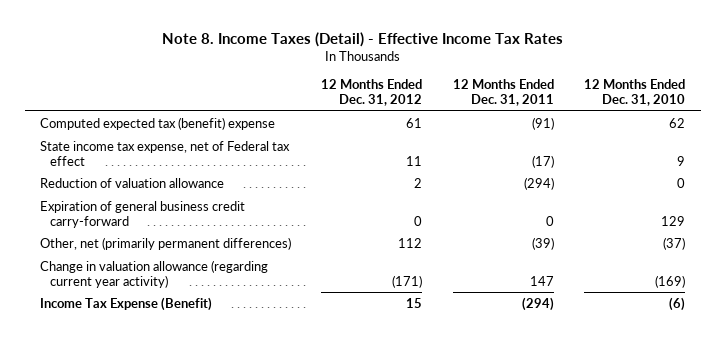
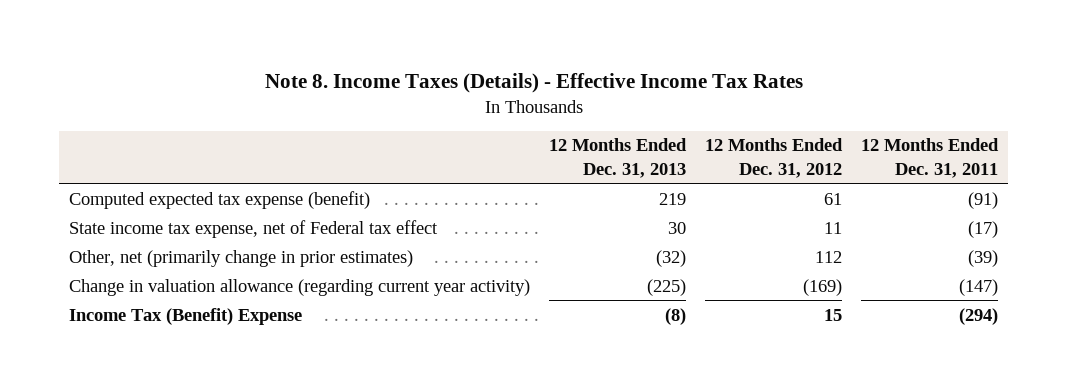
- Note 8. Income Taxes (Detail) - Effective Income Tax Rates
+ Note 8. Income Taxes (Details) - Effective Income Tax Rates
- | 12 Months Ended Dec. 31, 2012 | 12 Months Ended Dec. 31, 2011 | 12 Months Ended Dec. 31, 2010
+ | 12 Months Ended Dec. 31, 2013 | 12 Months Ended Dec. 31, 2012 | 12 Months Ended Dec. 31, 2011
- Computed expected tax (benefit) expense | 61 | (91) | 62
+ Computed expected tax expense (benefit) | 219 | 61 | (91)
- Reduction of valuation allowance | 2 | (294) | 0
- Expiration of general business credit carry-forward | 0 | 0 | 129
- Other, net (primarily permanent differences) | 112 | (39) | (37)
- Change in valuation allowance (regarding current year activity) | (171) | 147 | (169)
- Income Tax Expense (Benefit) | 15 | (294) | (6)
+ Other, net (primarily change in prior estimates) | (32) | 112 | (39)
+ Change in valuation allowance (regarding current year activity) | (225) | (169) | (147)
+ Income Tax (Benefit) Expense | (8) | 15 | (294)

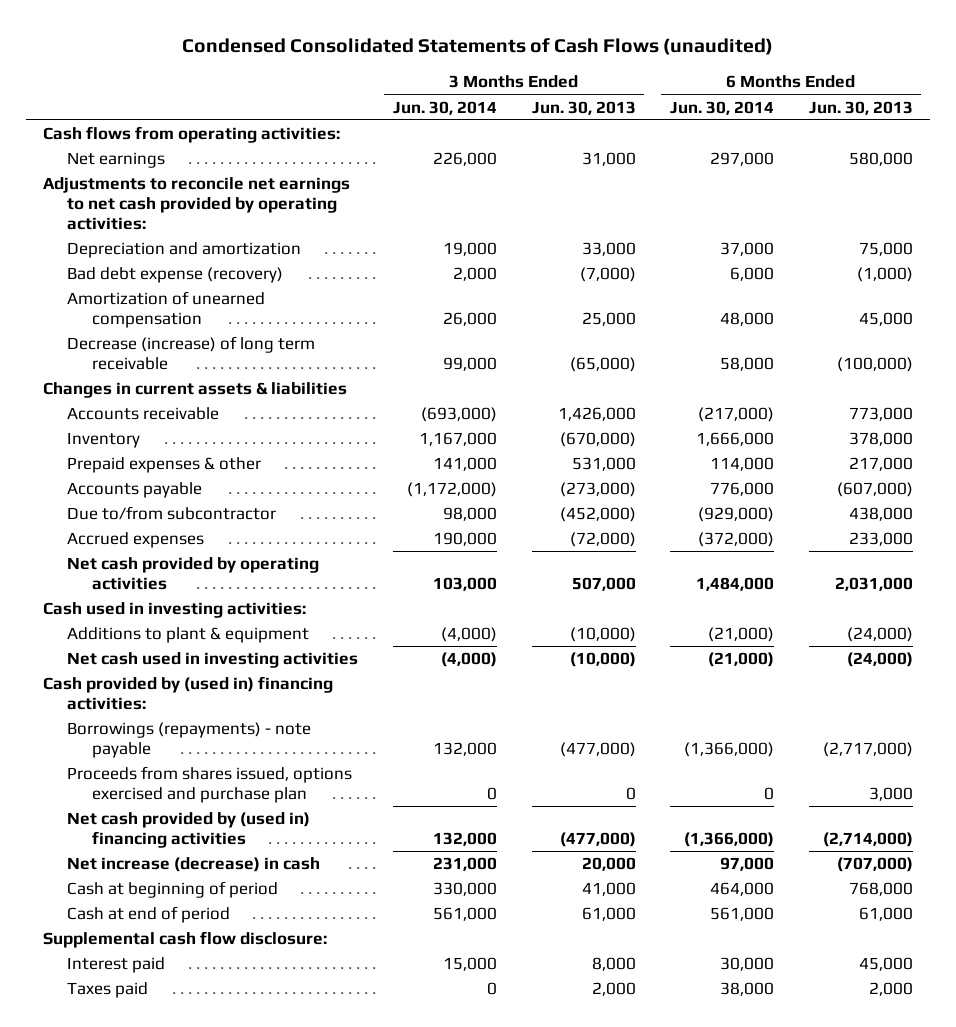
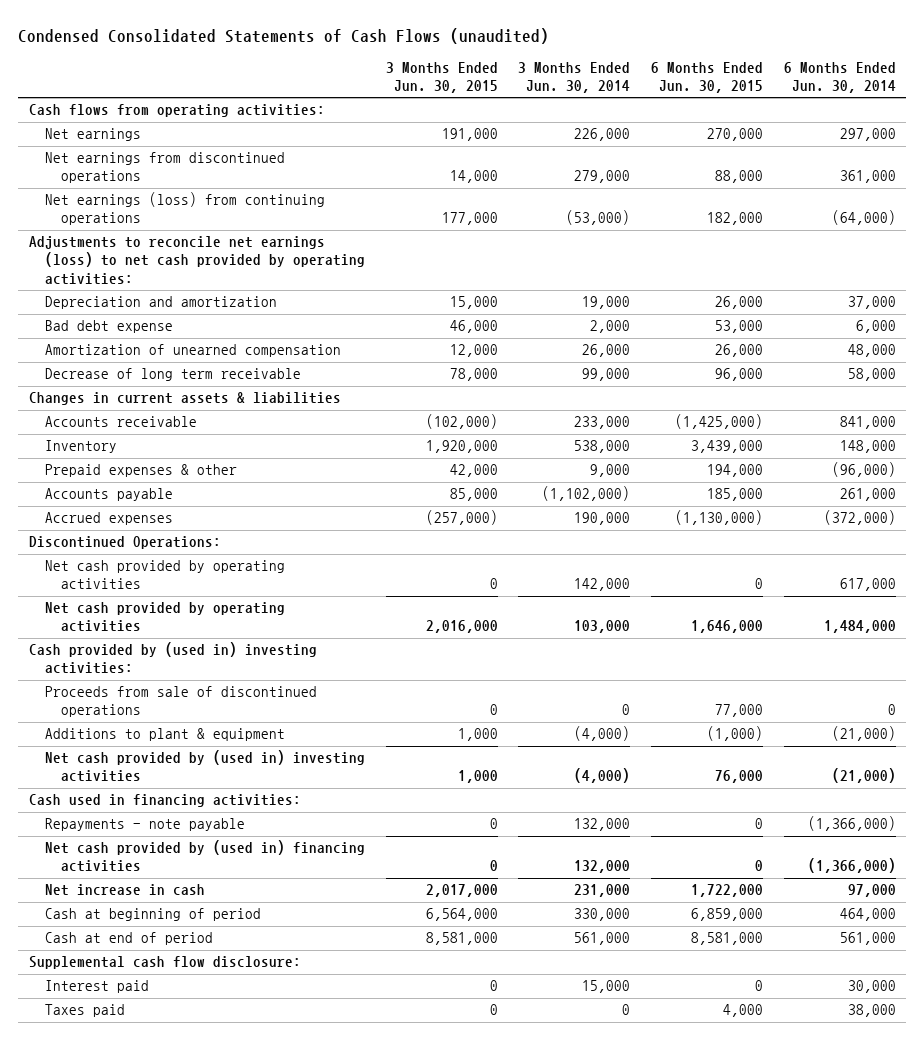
- | 3 Months Ended Jun. 30, 2014 | 3 Months Ended Jun. 30, 2013 | 6 Months Ended Jun. 30, 2014 | 6 Months Ended Jun. 30, 2013
+ | 3 Months Ended Jun. 30, 2015 | 3 Months Ended Jun. 30, 2014 | 6 Months Ended Jun. 30, 2015 | 6 Months Ended Jun. 30, 2014
- Adjustments to reconcile net earnings to net cash provided by operating activities:
+ Net earnings from discontinued operations | 14,000 | 279,000 | 88,000 | 361,000
+ Net earnings (loss) from continuing operations | 177,000 | (53,000) | 182,000 | (64,000)
+ Adjustments to reconcile net earnings (loss) to net cash provided by operating activities:
- Bad debt expense (recovery) | 2,000 | (7,000) | 6,000 | (1,000)
+ Bad debt expense | 46,000 | 2,000 | 53,000 | 6,000
- Decrease (increase) of long term receivable | 99,000 | (65,000) | 58,000 | (100,000)
+ Decrease of long term receivable | 78,000 | 99,000 | 96,000 | 58,000
- Accounts receivable | (693,000) | 1,426,000 | (217,000) | 773,000
- Inventory | 1,167,000 | (670,000) | 1,666,000 | 378,000
- Prepaid expenses & other | 141,000 | 531,000 | 114,000 | 217,000
- Accounts payable | (1,172,000) | (273,000) | 776,000 | (607,000)
- Due to/from subcontractor | 98,000 | (452,000) | (929,000) | 438,000
+ Accounts receivable | (102,000) | 233,000 | (1,425,000) | 841,000
+ Inventory | 1,920,000 | 538,000 | 3,439,000 | 148,000
+ Prepaid expenses & other | 42,000 | 9,000 | 194,000 | (96,000)
+ Accounts payable | 85,000 | (1,102,000) | 185,000 | 261,000
+ Discontinued Operations:
+ Net cash provided by operating activities | 0 | 142,000 | 0 | 617,000
- Cash used in investing activities:
+ Cash provided by (used in) investing activities:
+ Proceeds from sale of discontinued operations | 0 | 0 | 77,000 | 0
- Net cash used in investing activities | (4,000) | (10,000) | (21,000) | (24,000)
- Cash provided by (used in) financing activities:
- Borrowings (repayments) - note payable | 132,000 | (477,000) | (1,366,000) | (2,717,000)
- Proceeds from shares issued, options exercised and purchase plan | 0 | 0 | 0 | 3,000
+ Net cash provided by (used in) investing activities | 1,000 | (4,000) | 76,000 | (21,000)
+ Cash used in financing activities:
+ Repayments - note payable | 0 | 132,000 | 0 | (1,366,000)
- Net increase (decrease) in cash | 231,000 | 20,000 | 97,000 | (707,000)
+ Net increase in cash | 2,017,000 | 231,000 | 1,722,000 | 97,000

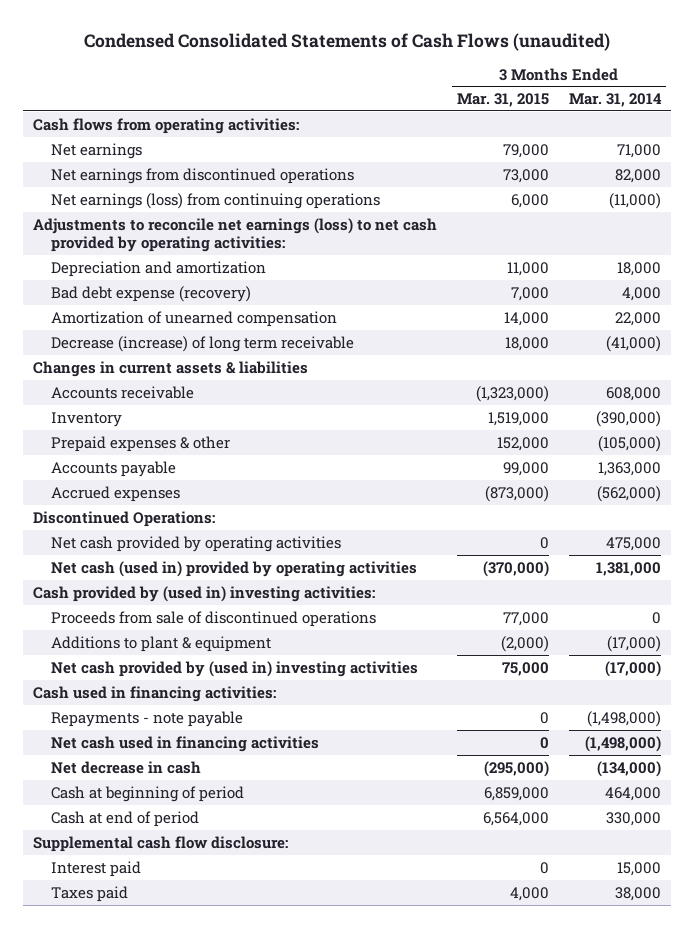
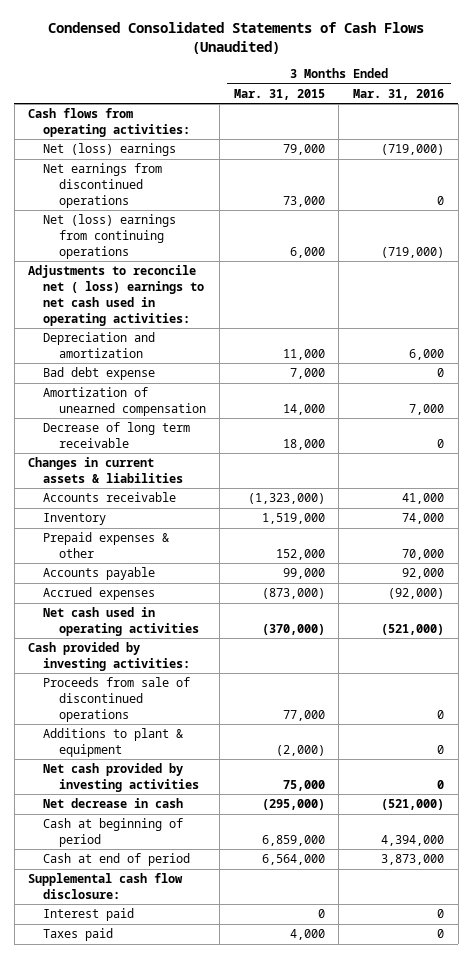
- Condensed Consolidated Statements of Cash Flows (unaudited)
+ Condensed Consolidated Statements of Cash Flows (Unaudited)
- | 3 Months Ended Mar. 31, 2015 | 3 Months Ended Mar. 31, 2014
+ | 3 Months Ended Mar. 31, 2015 | 3 Months Ended Mar. 31, 2016
- Net earnings | 79,000 | 71,000
+ Net (loss) earnings | 79,000 | (719,000)
- Net earnings (loss) from continuing operations | 6,000 | (11,000)
- Adjustments to reconcile net earnings (loss) to net cash provided by operating activities:
+ Net (loss) earnings from continuing operations | 6,000 | (719,000)
+ Adjustments to reconcile net ( loss) earnings to net cash used in operating activities:
- Bad debt expense (recovery) | 7,000 | 4,000
+ Bad debt expense | 7,000 | 0
- Decrease (increase) of long term receivable | 18,000 | (41,000)
+ Decrease of long term receivable | 18,000 | 0
- Discontinued Operations:
- Net cash provided by operating activities | 0 | 475,000
- Net cash (used in) provided by operating activities | (370,000) | 1,381,000
- Cash provided by (used in) investing activities:
+ Net cash used in operating activities | (370,000) | (521,000)
+ Cash provided by investing activities:
- Net cash provided by (used in) investing activities | 75,000 | (17,000)
- Cash used in financing activities:
- Repayments - note payable | 0 | (1,498,000)
- Net cash used in financing activities | 0 | (1,498,000)
+ Net cash provided by investing activities | 75,000 | 0

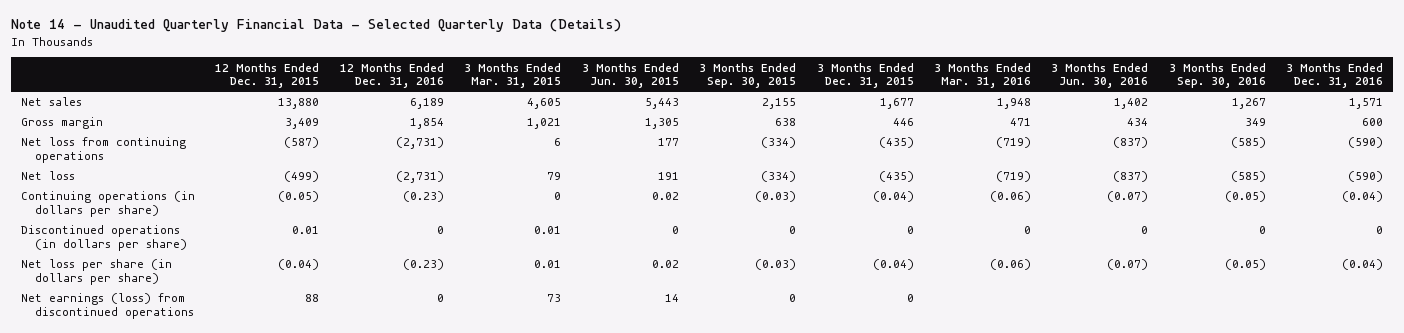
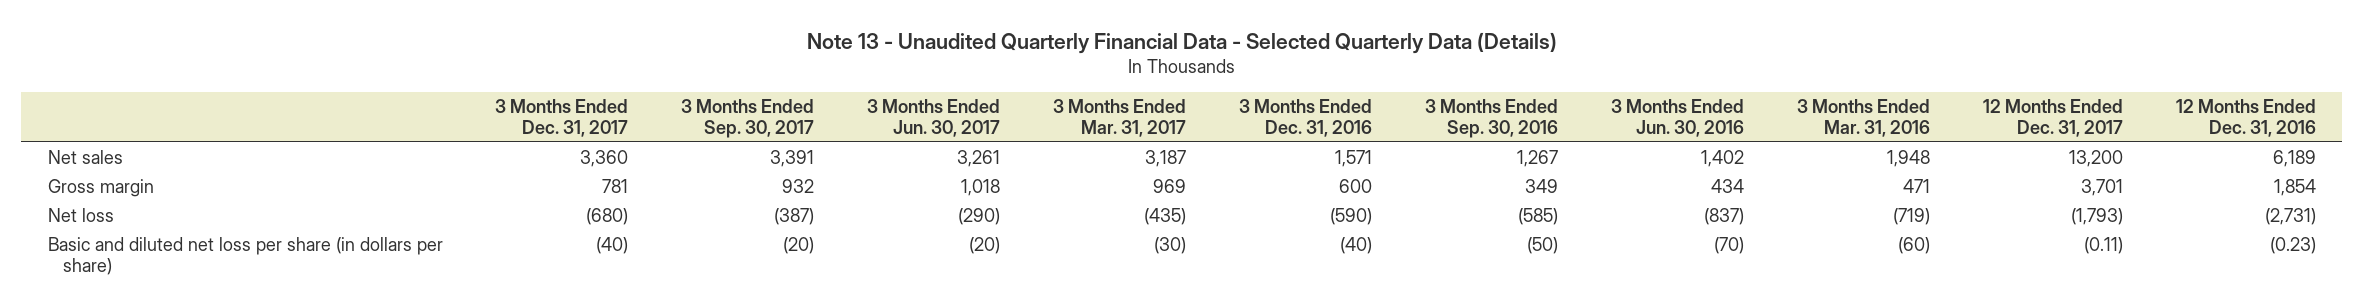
- Note 14 - Unaudited Quarterly Financial Data - Selected Quarterly Data (Details)
+ Note 13 - Unaudited Quarterly Financial Data - Selected Quarterly Data (Details)
- | 12 Months Ended Dec. 31, 2015 | 12 Months Ended Dec. 31, 2016 | 3 Months Ended Mar. 31, 2015 | 3 Months Ended Jun. 30, 2015 | 3 Months Ended Sep. 30, 2015 | 3 Months Ended Dec. 31, 2015 | 3 Months Ended Mar. 31, 2016 | 3 Months Ended Jun. 30, 2016 | 3 Months Ended Sep. 30, 2016 | 3 Months Ended Dec. 31, 2016
+ | 3 Months Ended Dec. 31, 2017 | 3 Months Ended Sep. 30, 2017 | 3 Months Ended Jun. 30, 2017 | 3 Months Ended Mar. 31, 2017 | 3 Months Ended Dec. 31, 2016 | 3 Months Ended Sep. 30, 2016 | 3 Months Ended Jun. 30, 2016 | 3 Months Ended Mar. 31, 2016 | 12 Months Ended Dec. 31, 2017 | 12 Months Ended Dec. 31, 2016
- Net loss from continuing operations | (587) | (2,731) | 6 | 177 | (334) | (435) | (719) | (837) | (585) | (590)
- Continuing operations (in dollars per share) | (0.05) | (0.23) | 0 | 0.02 | (0.03) | (0.04) | (0.06) | (0.07) | (0.05) | (0.04)
- Discontinued operations (in dollars per share) | 0.01 | 0 | 0.01 | 0 | 0 | 0 | 0 | 0 | 0 | 0
- Net loss per share (in dollars per share) | (0.04) | (0.23) | 0.01 | 0.02 | (0.03) | (0.04) | (0.06) | (0.07) | (0.05) | (0.04)
- Net earnings (loss) from discontinued operations | 88 | 0 | 73 | 14 | 0 | 0 | | | |
+ Basic and diluted net loss per share (in dollars per share) | (40) | (20) | (20) | (30) | (40) | (50) | (70) | (60) | (0.11) | (0.23)

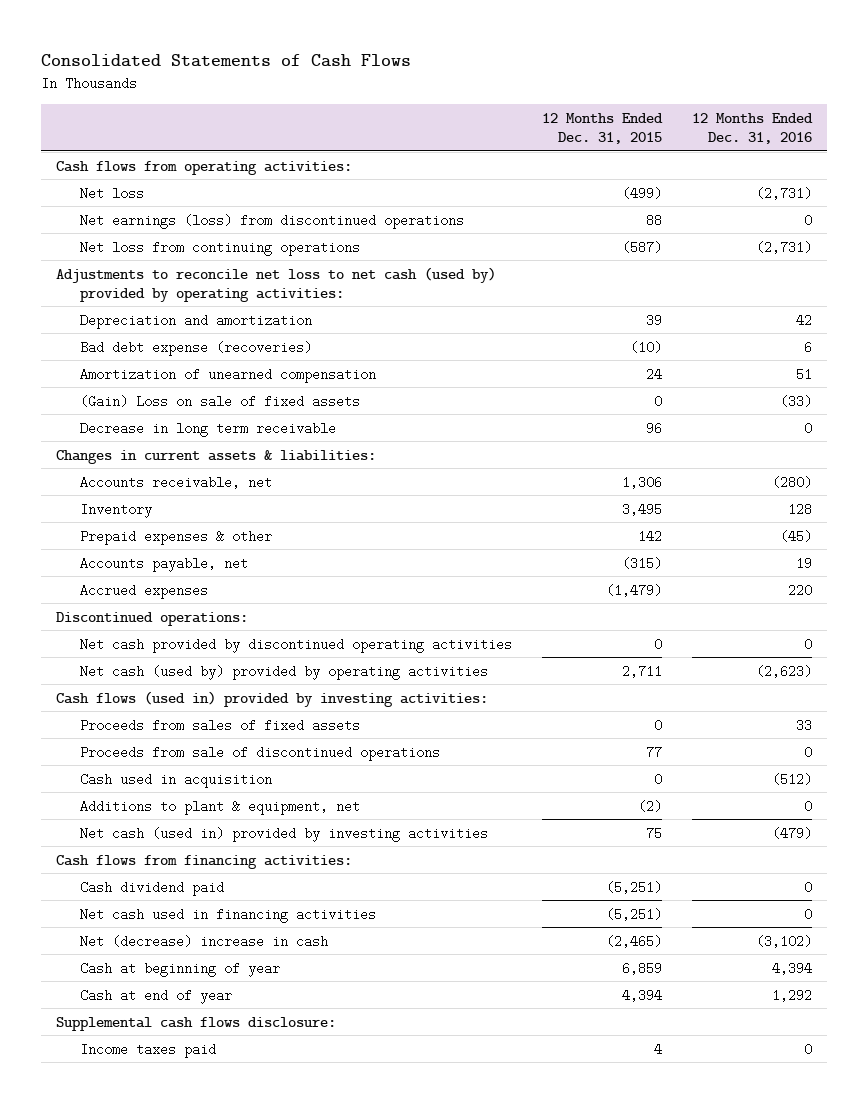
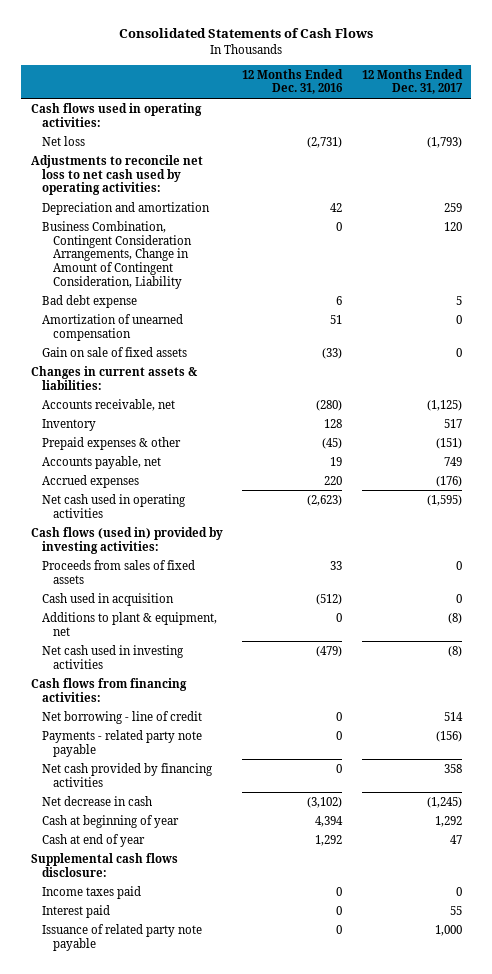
- | 12 Months Ended Dec. 31, 2015 | 12 Months Ended Dec. 31, 2016
+ | 12 Months Ended Dec. 31, 2016 | 12 Months Ended Dec. 31, 2017
- Cash flows from operating activities:
+ Cash flows used in operating activities:
- Net earnings (loss) from discontinued operations | 88 | 0
- Net loss from continuing operations | (587) | (2,731)
- Adjustments to reconcile net loss to net cash (used by) provided by operating activities:
+ Adjustments to reconcile net loss to net cash used by operating activities:
- Bad debt expense (recoveries) | (10) | 6
+ Business Combination, Contingent Consideration Arrangements, Change in Amount of Contingent Consideration, Liability | 0 | 120
+ Bad debt expense | 6 | 5
- (Gain) Loss on sale of fixed assets | 0 | (33)
- Decrease in long term receivable | 96 | 0
+ Gain on sale of fixed assets | (33) | 0
- Discontinued operations:
- Net cash provided by discontinued operating activities | 0 | 0
- Net cash (used by) provided by operating activities | 2,711 | (2,623)
+ Net cash used in operating activities | (2,623) | (1,595)
- Proceeds from sale of discontinued operations | 77 | 0
- Net cash (used in) provided by investing activities | 75 | (479)
+ Net cash used in investing activities | (479) | (8)
- Cash dividend paid | (5,251) | 0
- Net cash used in financing activities | (5,251) | 0
- Net (decrease) increase in cash | (2,465) | (3,102)
+ Net borrowing - line of credit | 0 | 514
+ Payments - related party note payable | 0 | (156)
+ Net cash provided by financing activities | 0 | 358
+ Net decrease in cash | (3,102) | (1,245)
+ Interest paid | 0 | 55
+ Issuance of related party note payable | 0 | 1,000

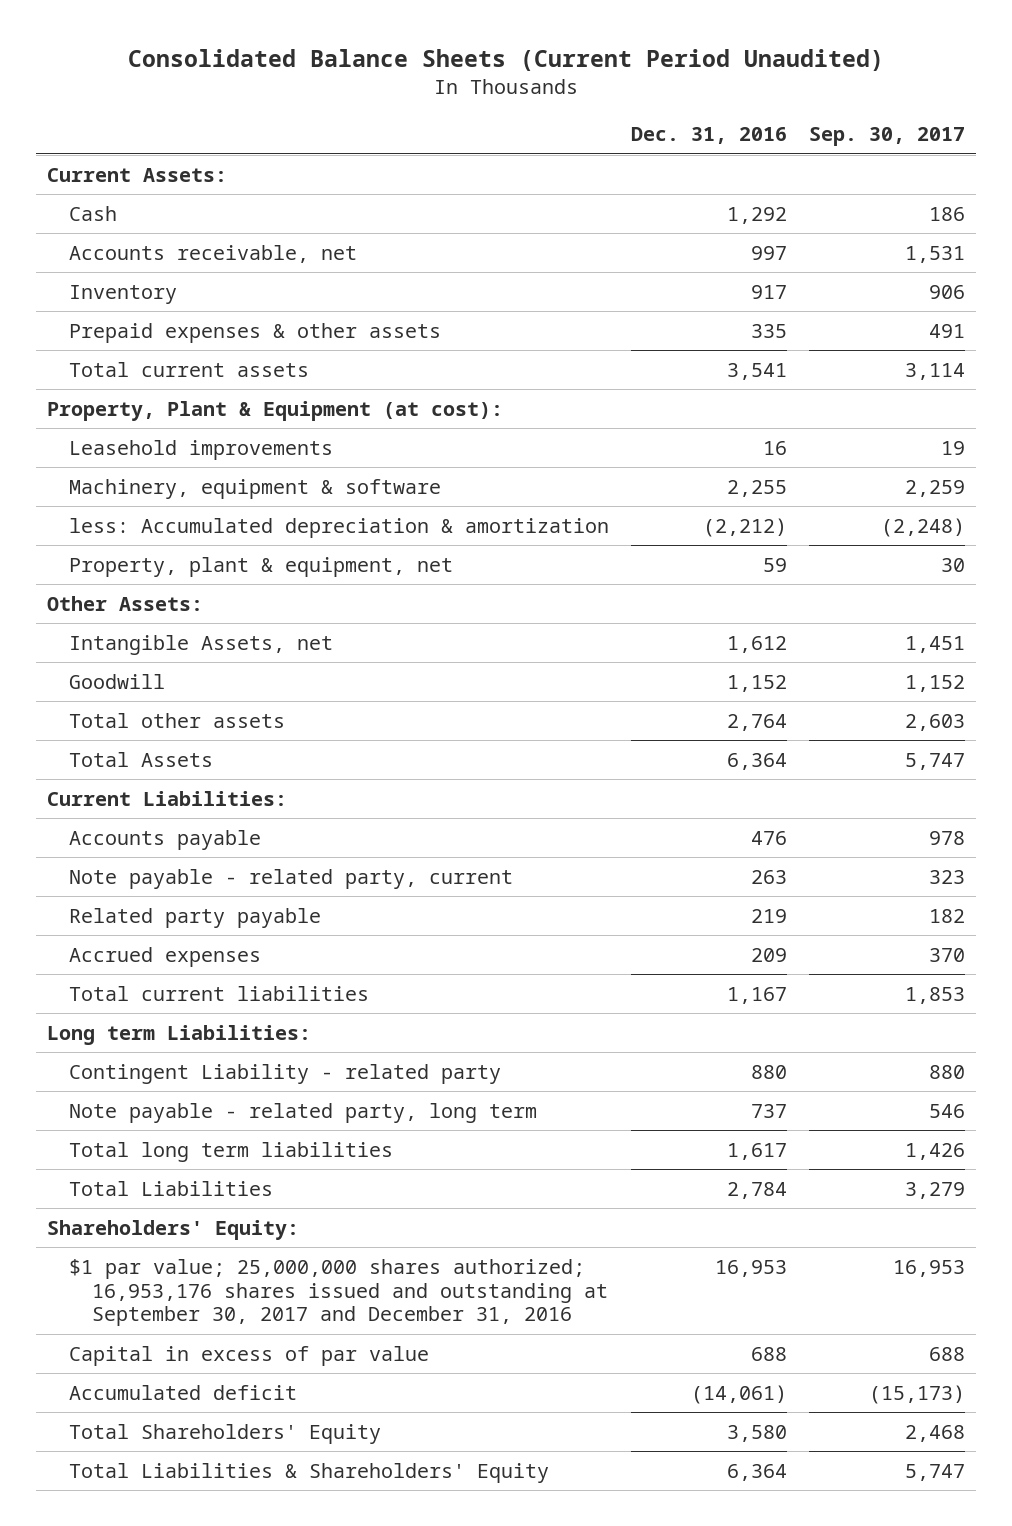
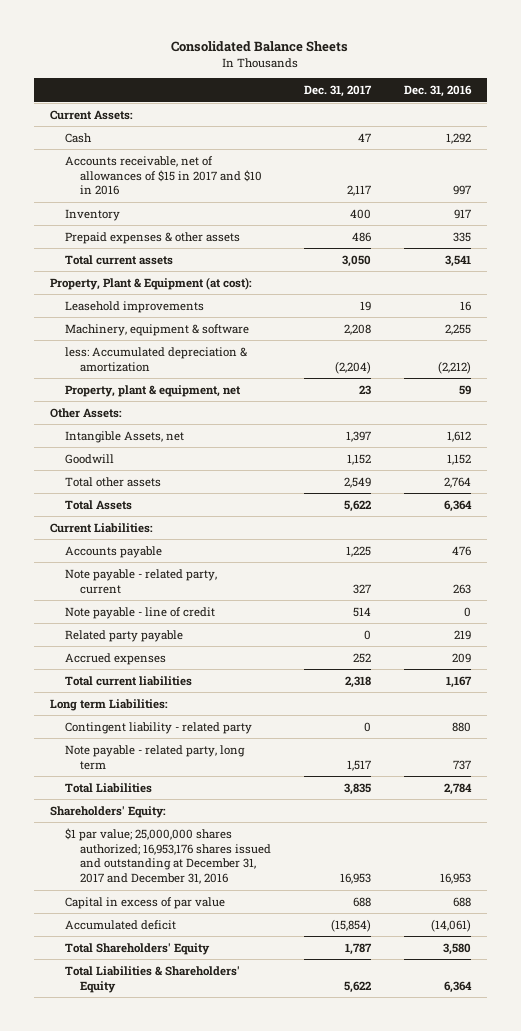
- Consolidated Balance Sheets (Current Period Unaudited)
+ Consolidated Balance Sheets
- | Dec. 31, 2016 | Sep. 30, 2017
+ | Dec. 31, 2017 | Dec. 31, 2016
- Accounts receivable, net | 997 | 1,531
+ Accounts receivable, net of allowances of $15 in 2017 and $10 in 2016 | 2,117 | 997
+ Note payable - line of credit | 514 | 0
- Contingent Liability - related party | 880 | 880
+ Contingent liability - related party | 0 | 880
- Total long term liabilities | 1,617 | 1,426
- $1 par value; 25,000,000 shares authorized; 16,953,176 shares issued and outstanding at September 30, 2017 and December 31, 2016 | 16,953 | 16,953
+ $1 par value; 25,000,000 shares authorized; 16,953,176 shares issued and outstanding at December 31, 2017 and December 31, 2016 | 16,953 | 16,953

